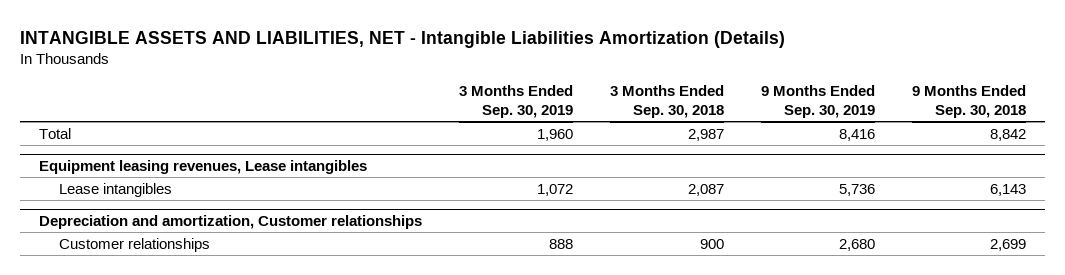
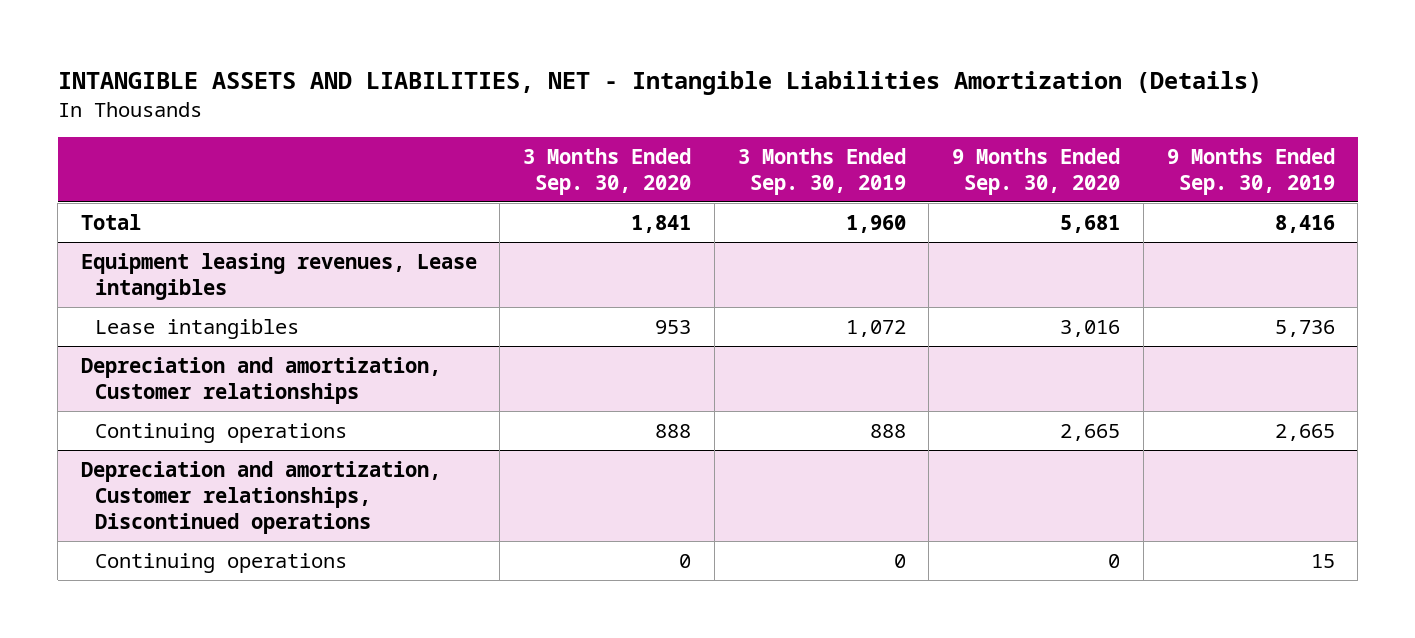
- | 3 Months Ended Sep. 30, 2019 | 3 Months Ended Sep. 30, 2018 | 9 Months Ended Sep. 30, 2019 | 9 Months Ended Sep. 30, 2018
+ | 3 Months Ended Sep. 30, 2020 | 3 Months Ended Sep. 30, 2019 | 9 Months Ended Sep. 30, 2020 | 9 Months Ended Sep. 30, 2019
@ Depreciation and amortization, Customer relationships
- Customer relationships | 888 | 900 | 2,680 | 2,699
+ Continuing operations | 888 | 888 | 2,665 | 2,665
+ Depreciation and amortization, Customer relationships, Discontinued operations
+ Continuing operations | 0 | 0 | 0 | 15

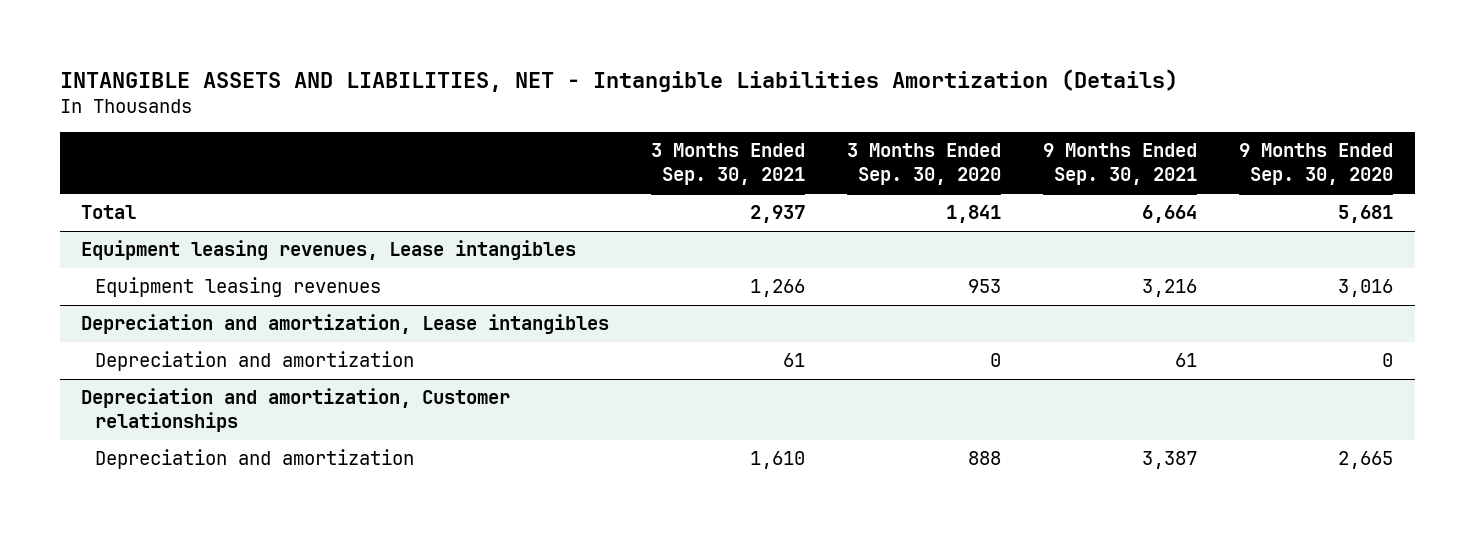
- | 3 Months Ended Sep. 30, 2020 | 3 Months Ended Sep. 30, 2019 | 9 Months Ended Sep. 30, 2020 | 9 Months Ended Sep. 30, 2019
+ | 3 Months Ended Sep. 30, 2021 | 3 Months Ended Sep. 30, 2020 | 9 Months Ended Sep. 30, 2021 | 9 Months Ended Sep. 30, 2020
@ Equipment leasing revenues, Lease intangibles
- Lease intangibles | 953 | 1,072 | 3,016 | 5,736
+ Equipment leasing revenues | 1,266 | 953 | 3,216 | 3,016
+ Depreciation and amortization, Lease intangibles
+ Depreciation and amortization | 61 | 0 | 61 | 0
@ Depreciation and amortization, Customer relationships
- Continuing operations | 888 | 888 | 2,665 | 2,665
- Depreciation and amortization, Customer relationships, Discontinued operations
- Continuing operations | 0 | 0 | 0 | 15
@ Depreciation and amortization, Customer relationships
+ Depreciation and amortization | 1,610 | 888 | 3,387 | 2,665

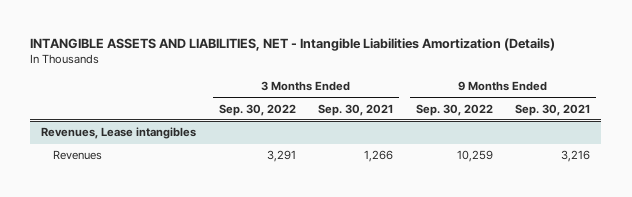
- | 3 Months Ended Sep. 30, 2021 | 3 Months Ended Sep. 30, 2020 | 9 Months Ended Sep. 30, 2021 | 9 Months Ended Sep. 30, 2020
+ | 3 Months Ended Sep. 30, 2022 | 3 Months Ended Sep. 30, 2021 | 9 Months Ended Sep. 30, 2022 | 9 Months Ended Sep. 30, 2021
- Total | 2,937 | 1,841 | 6,664 | 5,681
- Equipment leasing revenues, Lease intangibles
- Equipment leasing revenues | 1,266 | 953 | 3,216 | 3,016
- Depreciation and amortization, Lease intangibles
- Depreciation and amortization | 61 | 0 | 61 | 0
- Depreciation and amortization, Customer relationships
- Depreciation and amortization | 1,610 | 888 | 3,387 | 2,665
+ Revenues, Lease intangibles
+ Revenues | 3,291 | 1,266 | 10,259 | 3,216

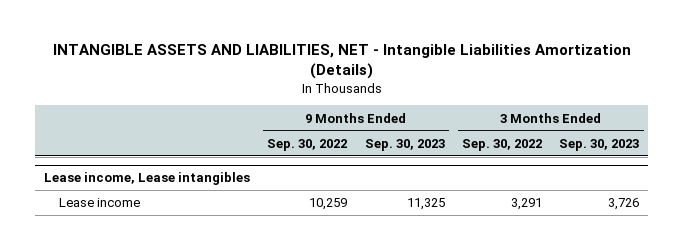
- | 3 Months Ended Sep. 30, 2022 | 3 Months Ended Sep. 30, 2021 | 9 Months Ended Sep. 30, 2022 | 9 Months Ended Sep. 30, 2021
+ | 9 Months Ended Sep. 30, 2022 | 9 Months Ended Sep. 30, 2023 | 3 Months Ended Sep. 30, 2022 | 3 Months Ended Sep. 30, 2023
- Revenues, Lease intangibles
- Revenues | 3,291 | 1,266 | 10,259 | 3,216
+ Lease income, Lease intangibles
+ Lease income | 10,259 | 11,325 | 3,291 | 3,726

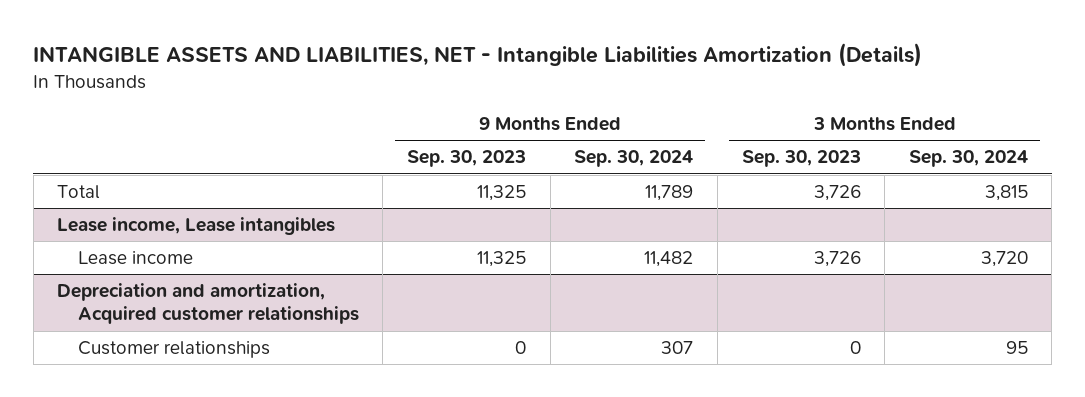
- | 9 Months Ended Sep. 30, 2022 | 9 Months Ended Sep. 30, 2023 | 3 Months Ended Sep. 30, 2022 | 3 Months Ended Sep. 30, 2023
+ | 9 Months Ended Sep. 30, 2023 | 9 Months Ended Sep. 30, 2024 | 3 Months Ended Sep. 30, 2023 | 3 Months Ended Sep. 30, 2024
+ Total | 11,325 | 11,789 | 3,726 | 3,815
+ Depreciation and amortization, Acquired customer relationships
+ Customer relationships | 0 | 307 | 0 | 95

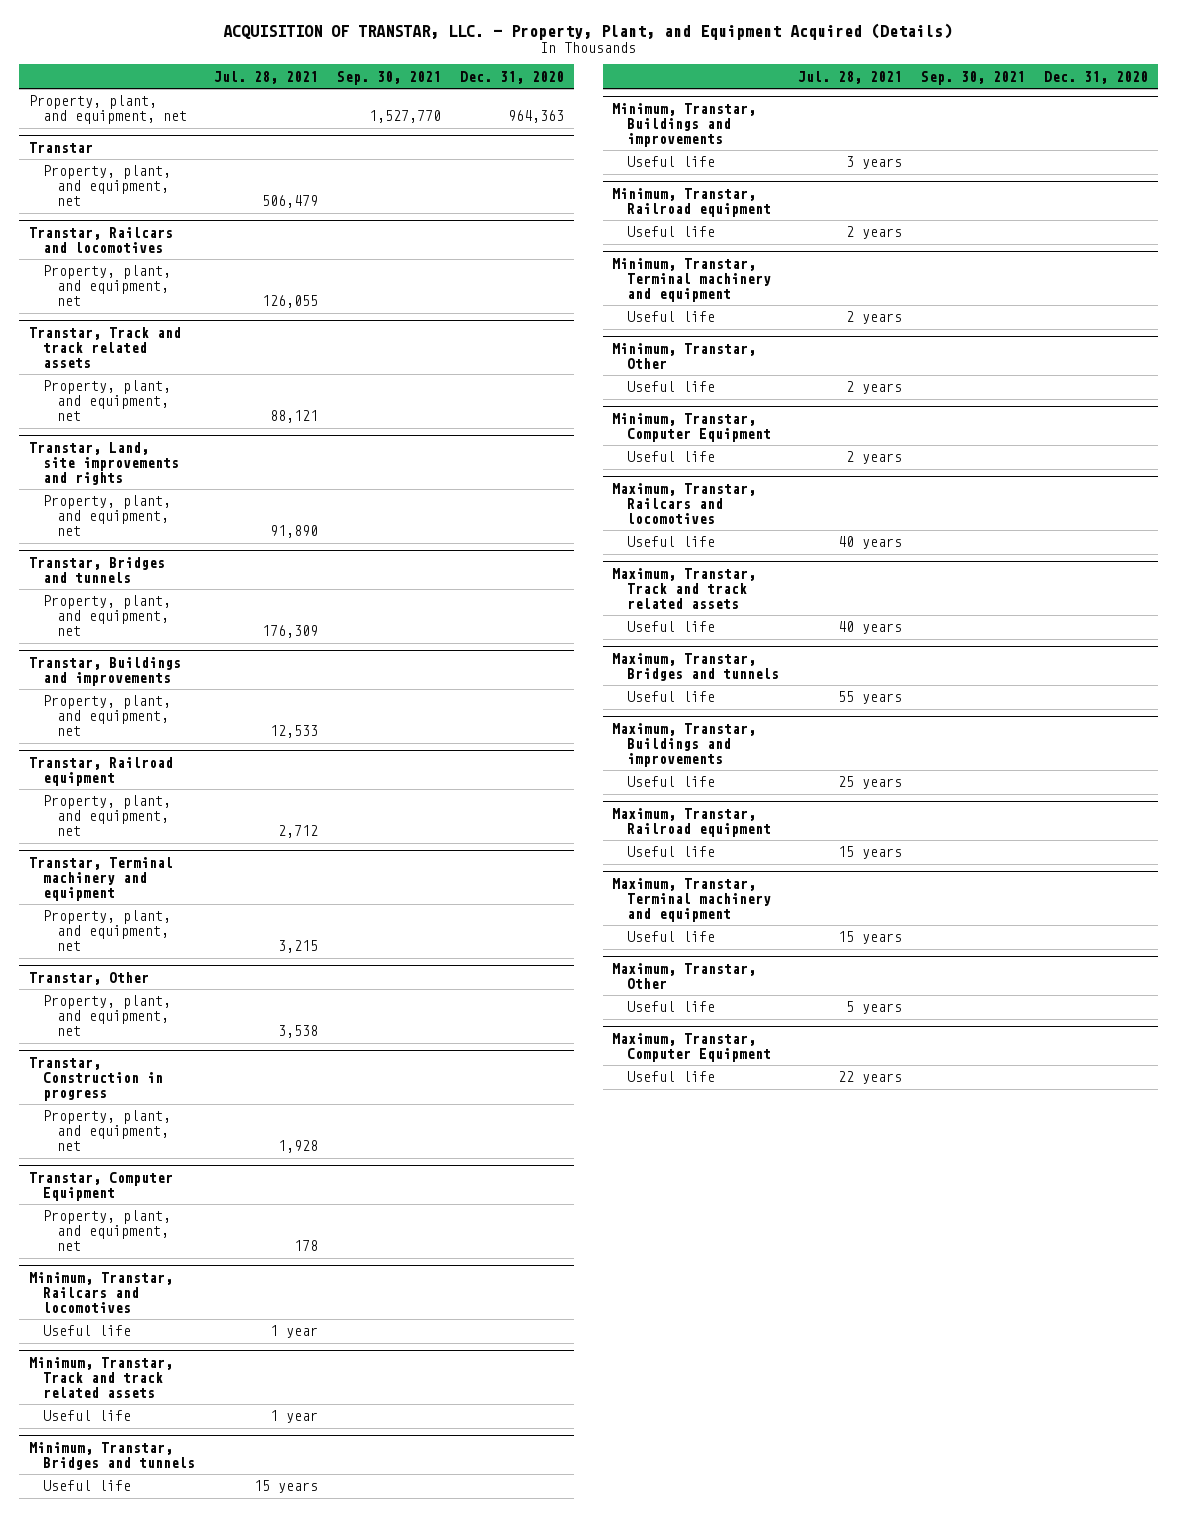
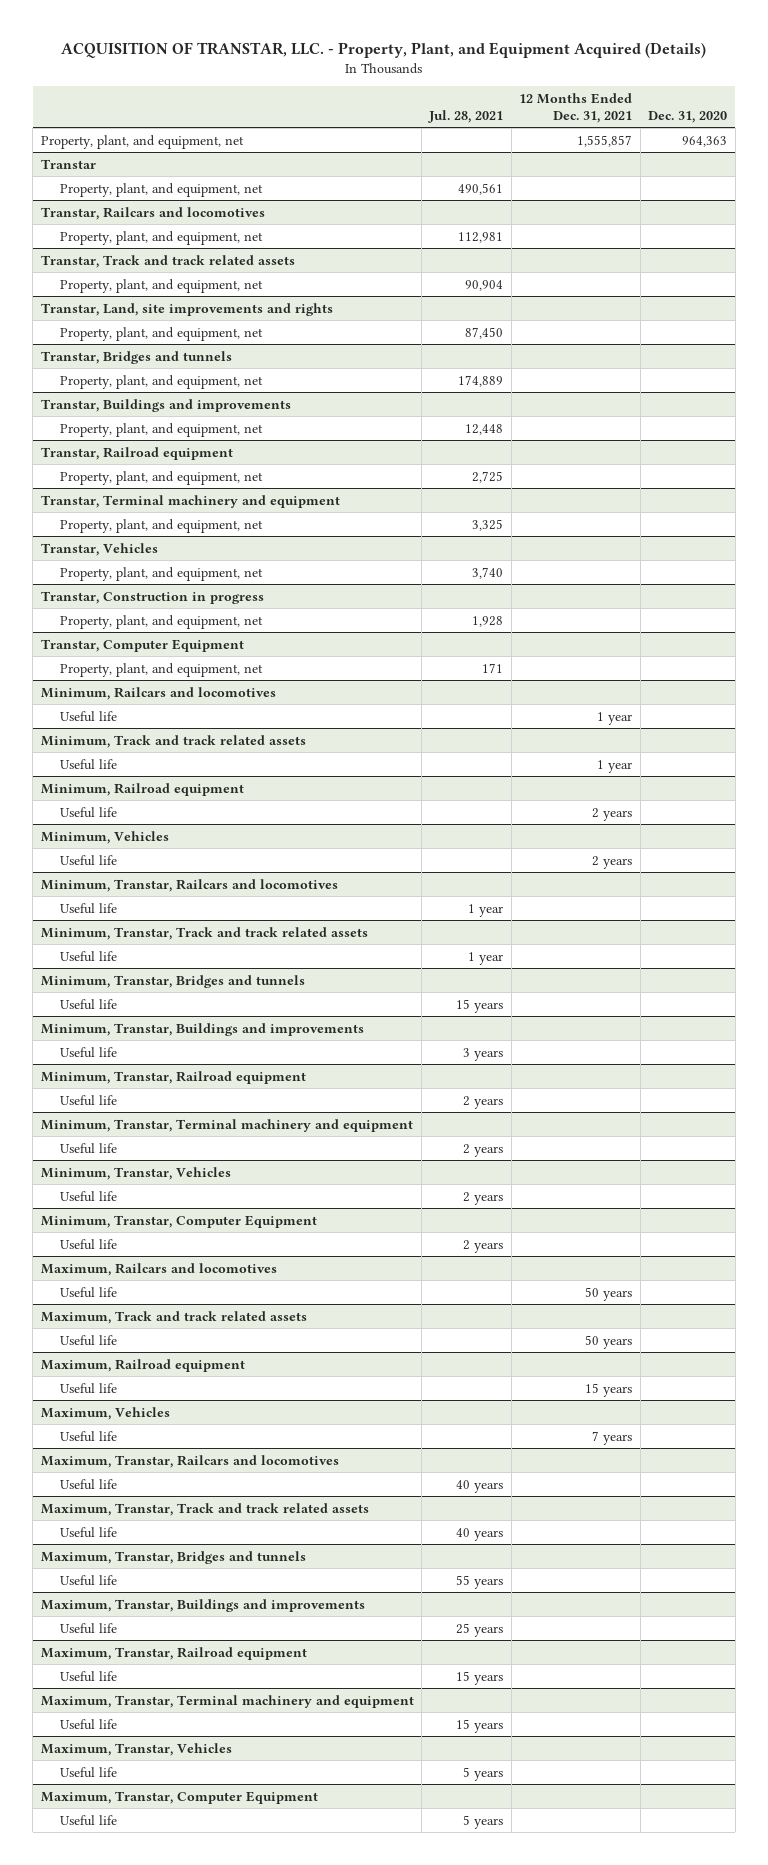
- | Jul. 28, 2021 | Sep. 30, 2021 | Dec. 31, 2020
+ | Jul. 28, 2021 | 12 Months Ended Dec. 31, 2021 | Dec. 31, 2020
@ Transtar
- Property, plant, and equipment, net | 506,479 | |
+ Property, plant, and equipment, net | 490,561 | |
@ Transtar, Railcars and locomotives
- Property, plant, and equipment, net | 126,055 | |
+ Property, plant, and equipment, net | 112,981 | |
@ Transtar, Track and track related assets
- Property, plant, and equipment, net | 88,121 | |
+ Property, plant, and equipment, net | 90,904 | |
@ Transtar, Land, site improvements and rights
- Property, plant, and equipment, net | 91,890 | |
+ Property, plant, and equipment, net | 87,450 | |
@ Transtar, Bridges and tunnels
- Property, plant, and equipment, net | 176,309 | |
+ Property, plant, and equipment, net | 174,889 | |
@ Transtar, Buildings and improvements
- Property, plant, and equipment, net | 12,533 | |
+ Property, plant, and equipment, net | 12,448 | |
@ Transtar, Railroad equipment
- Property, plant, and equipment, net | 2,712 | |
+ Property, plant, and equipment, net | 2,725 | |
@ Transtar, Terminal machinery and equipment
- Property, plant, and equipment, net | 3,215 | |
- Transtar, Other
- Property, plant, and equipment, net | 3,538 | |
@ Transtar, Terminal machinery and equipment
+ Property, plant, and equipment, net | 3,325 | |
+ Transtar, Vehicles
+ Property, plant, and equipment, net | 3,740 | |
@ Transtar, Computer Equipment
- Property, plant, and equipment, net | 178 | |
+ Property, plant, and equipment, net | 171 | |
+ Minimum, Railcars and locomotives
+ Useful life | | 1 year |
+ Minimum, Track and track related assets
+ Useful life | | 1 year |
+ Minimum, Railroad equipment
+ Useful life | | 2 years |
+ Minimum, Vehicles
+ Useful life | | 2 years |
- Minimum, Transtar, Other
+ Minimum, Transtar, Vehicles
+ Maximum, Railcars and locomotives
+ Useful life | | 50 years |
+ Maximum, Track and track related assets
+ Useful life | | 50 years |
+ Maximum, Railroad equipment
+ Useful life | | 15 years |
+ Maximum, Vehicles
+ Useful life | | 7 years |
- Maximum, Transtar, Other
+ Maximum, Transtar, Vehicles
@ Maximum, Transtar, Computer Equipment
- Useful life | 22 years | |
+ Useful life | 5 years | |

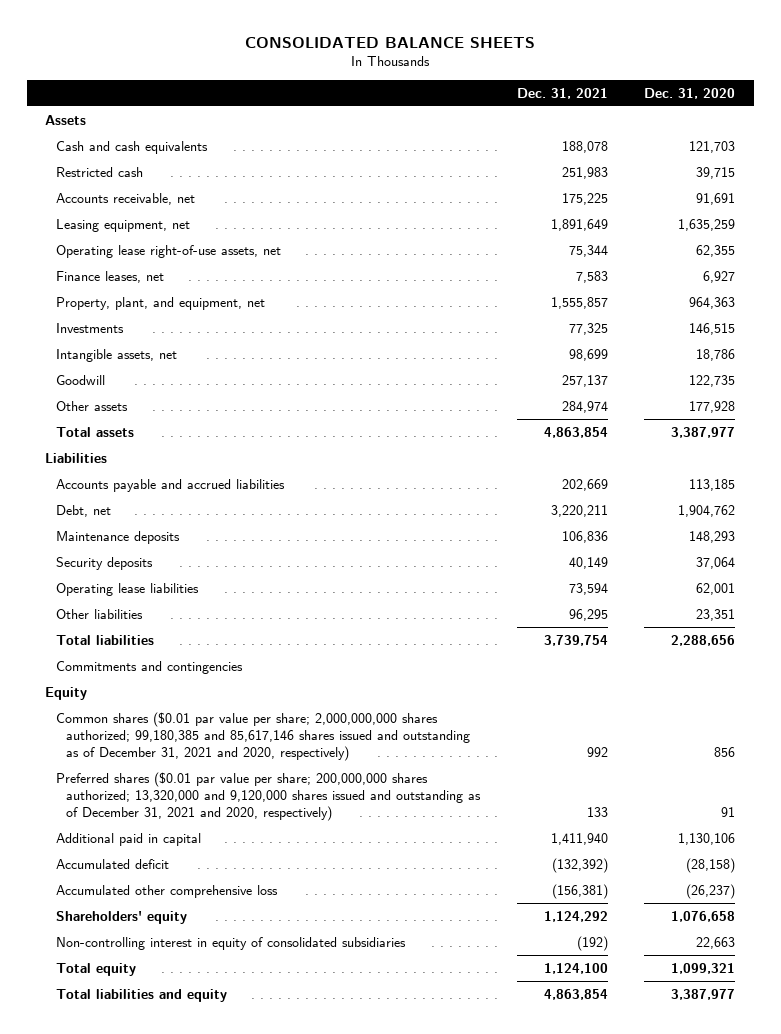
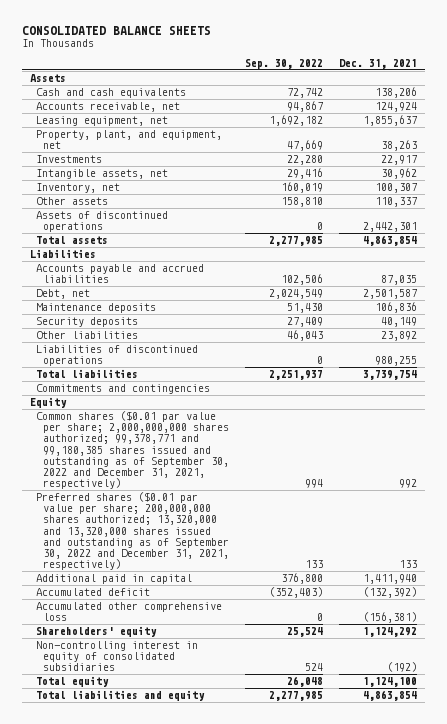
- | Dec. 31, 2021 | Dec. 31, 2020
+ | Sep. 30, 2022 | Dec. 31, 2021
- Cash and cash equivalents | 188,078 | 121,703
- Restricted cash | 251,983 | 39,715
- Accounts receivable, net | 175,225 | 91,691
- Leasing equipment, net | 1,891,649 | 1,635,259
- Operating lease right-of-use assets, net | 75,344 | 62,355
- Finance leases, net | 7,583 | 6,927
- Property, plant, and equipment, net | 1,555,857 | 964,363
- Investments | 77,325 | 146,515
- Intangible assets, net | 98,699 | 18,786
- Goodwill | 257,137 | 122,735
- Other assets | 284,974 | 177,928
+ Cash and cash equivalents | 72,742 | 138,206
+ Accounts receivable, net | 94,867 | 124,924
+ Leasing equipment, net | 1,692,182 | 1,855,637
+ Property, plant, and equipment, net | 47,669 | 38,263
+ Investments | 22,280 | 22,917
+ Intangible assets, net | 29,416 | 30,962
+ Inventory, net | 160,019 | 100,307
+ Other assets | 158,810 | 110,337
+ Assets of discontinued operations | 0 | 2,442,301
- Accounts payable and accrued liabilities | 202,669 | 113,185
- Debt, net | 3,220,211 | 1,904,762
+ Accounts payable and accrued liabilities | 102,506 | 87,035
+ Debt, net | 2,024,549 | 2,501,587
- Operating lease liabilities | 73,594 | 62,001
- Other liabilities | 96,295 | 23,351
+ Other liabilities | 46,043 | 23,892
+ Liabilities of discontinued operations | 0 | 980,255
- Common shares ($0.01 par value per share; 2,000,000,000 shares authorized; 99,180,385 and 85,617,146 shares issued and outstanding as of December 31, 2021 and 2020, respectively) | 992 | 856
- Preferred shares ($0.01 par value per share; 200,000,000 shares authorized; 13,320,000 and 9,120,000 shares issued and outstanding as of December 31, 2021 and 2020, respectively) | 133 | 91
+ Common shares ($0.01 par value per share; 2,000,000,000 shares authorized; 99,378,771 and 99,180,385 shares issued and outstanding as of September 30, 2022 and December 31, 2021, respectively) | 994 | 992
+ Preferred shares ($0.01 par value per share; 200,000,000 shares authorized; 13,320,000 and 13,320,000 shares issued and outstanding as of September 30, 2022 and December 31, 2021, respectively) | 133 | 133

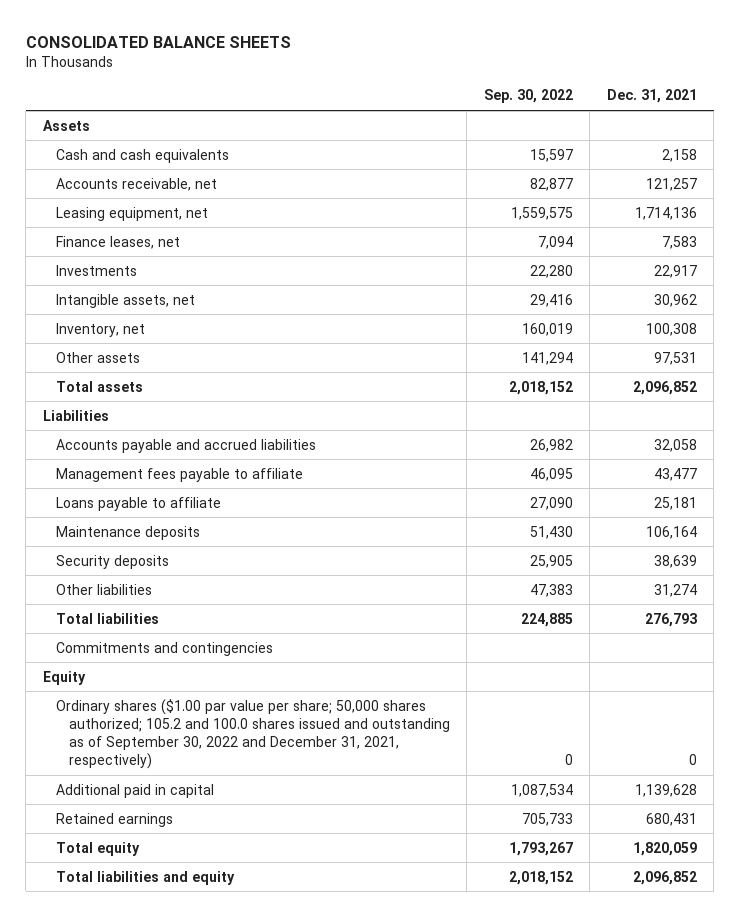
- Cash and cash equivalents | 72,742 | 138,206
- Accounts receivable, net | 94,867 | 124,924
- Leasing equipment, net | 1,692,182 | 1,855,637
- Property, plant, and equipment, net | 47,669 | 38,263
+ Cash and cash equivalents | 15,597 | 2,158
+ Accounts receivable, net | 82,877 | 121,257
+ Leasing equipment, net | 1,559,575 | 1,714,136
+ Finance leases, net | 7,094 | 7,583
- Inventory, net | 160,019 | 100,307
- Other assets | 158,810 | 110,337
- Assets of discontinued operations | 0 | 2,442,301
- Total assets | 2,277,985 | 4,863,854
+ Inventory, net | 160,019 | 100,308
+ Other assets | 141,294 | 97,531
+ Total assets | 2,018,152 | 2,096,852
- Accounts payable and accrued liabilities | 102,506 | 87,035
- Debt, net | 2,024,549 | 2,501,587
- Maintenance deposits | 51,430 | 106,836
- Security deposits | 27,409 | 40,149
- Other liabilities | 46,043 | 23,892
- Liabilities of discontinued operations | 0 | 980,255
- Total liabilities | 2,251,937 | 3,739,754
+ Accounts payable and accrued liabilities | 26,982 | 32,058
+ Management fees payable to affiliate | 46,095 | 43,477
+ Loans payable to affiliate | 27,090 | 25,181
+ Maintenance deposits | 51,430 | 106,164
+ Security deposits | 25,905 | 38,639
+ Other liabilities | 47,383 | 31,274
+ Total liabilities | 224,885 | 276,793
- Common shares ($0.01 par value per share; 2,000,000,000 shares authorized; 99,378,771 and 99,180,385 shares issued and outstanding as of September 30, 2022 and December 31, 2021, respectively) | 994 | 992
- Preferred shares ($0.01 par value per share; 200,000,000 shares authorized; 13,320,000 and 13,320,000 shares issued and outstanding as of September 30, 2022 and December 31, 2021, respectively) | 133 | 133
- Additional paid in capital | 376,800 | 1,411,940
- Accumulated deficit | (352,403) | (132,392)
- Accumulated other comprehensive loss | 0 | (156,381)
- Shareholders' equity | 25,524 | 1,124,292
- Non-controlling interest in equity of consolidated subsidiaries | 524 | (192)
- Total equity | 26,048 | 1,124,100
- Total liabilities and equity | 2,277,985 | 4,863,854
+ Ordinary shares ($1.00 par value per share; 50,000 shares authorized; 105.2 and 100.0 shares issued and outstanding as of September 30, 2022 and December 31, 2021, respectively) | 0 | 0
+ Additional paid in capital | 1,087,534 | 1,139,628
+ Retained earnings | 705,733 | 680,431
+ Total equity | 1,793,267 | 1,820,059
+ Total liabilities and equity | 2,018,152 | 2,096,852

